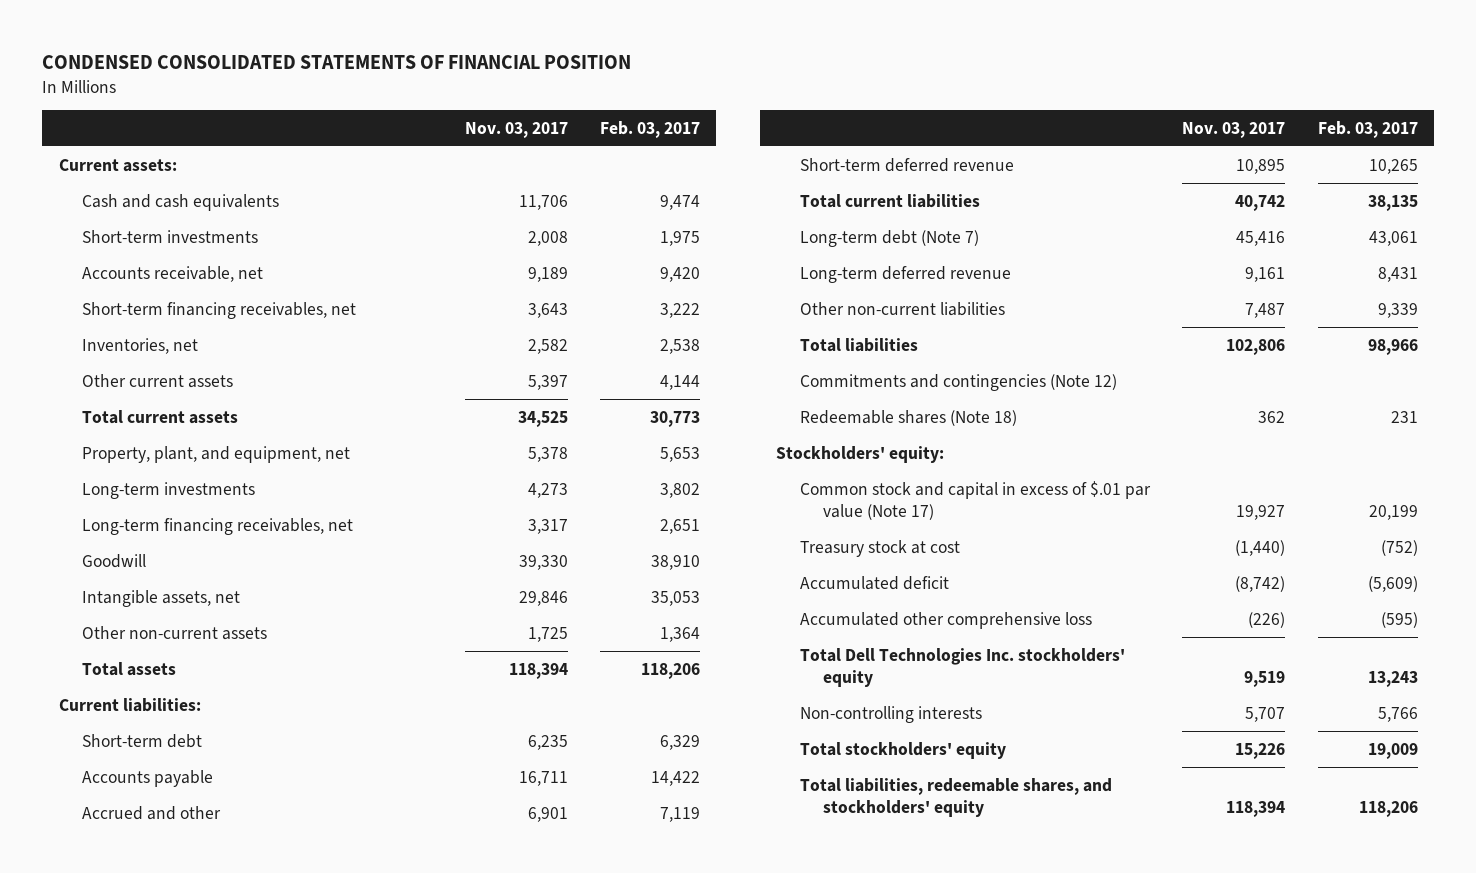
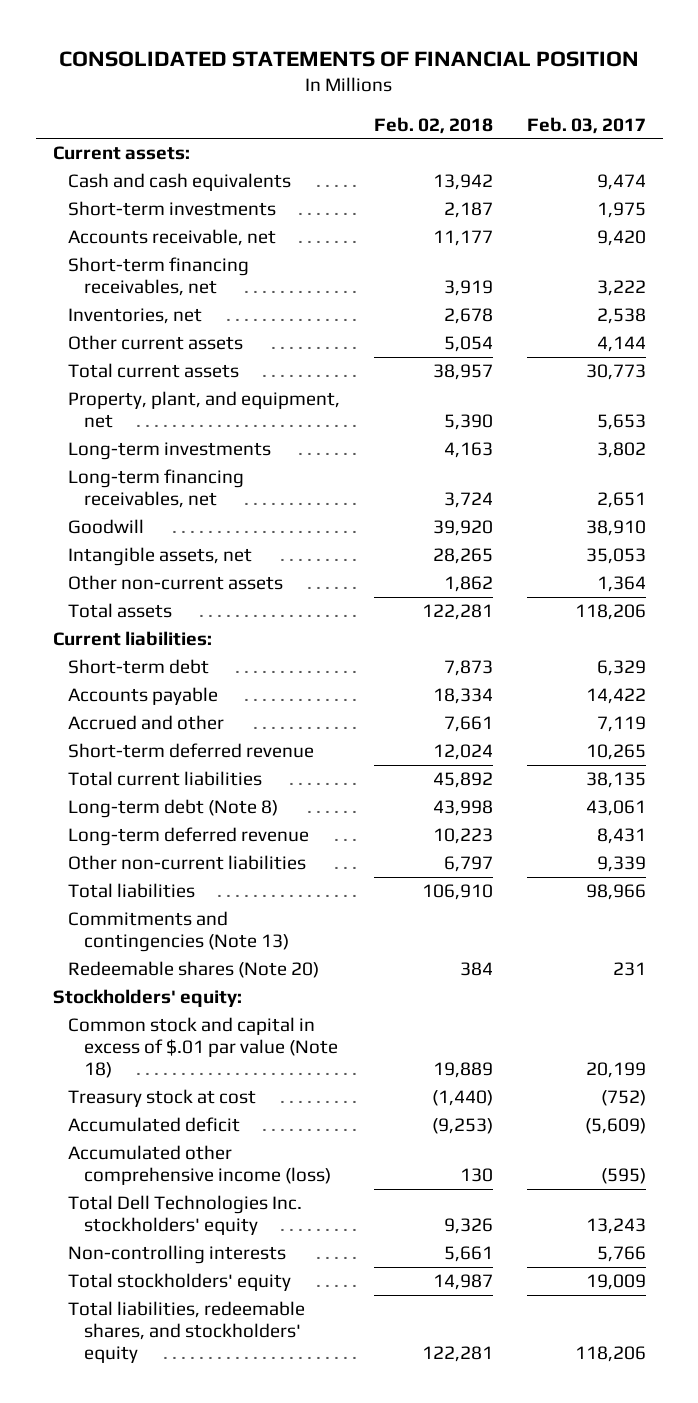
- CONDENSED CONSOLIDATED STATEMENTS OF FINANCIAL POSITION
+ CONSOLIDATED STATEMENTS OF FINANCIAL POSITION
- | Nov. 03, 2017 | Feb. 03, 2017
+ | Feb. 02, 2018 | Feb. 03, 2017
- Long-term debt (Note 7) | 45,416 | 43,061
+ Long-term debt (Note 8) | 43,998 | 43,061
- Commitments and contingencies (Note 12)
- Redeemable shares (Note 18) | 362 | 231
+ Commitments and contingencies (Note 13)
+ Redeemable shares (Note 20) | 384 | 231
- Common stock and capital in excess of $.01 par value (Note 17) | 19,927 | 20,199
+ Common stock and capital in excess of $.01 par value (Note 18) | 19,889 | 20,199
- Accumulated other comprehensive loss | (226) | (595)
+ Accumulated other comprehensive income (loss) | 130 | (595)

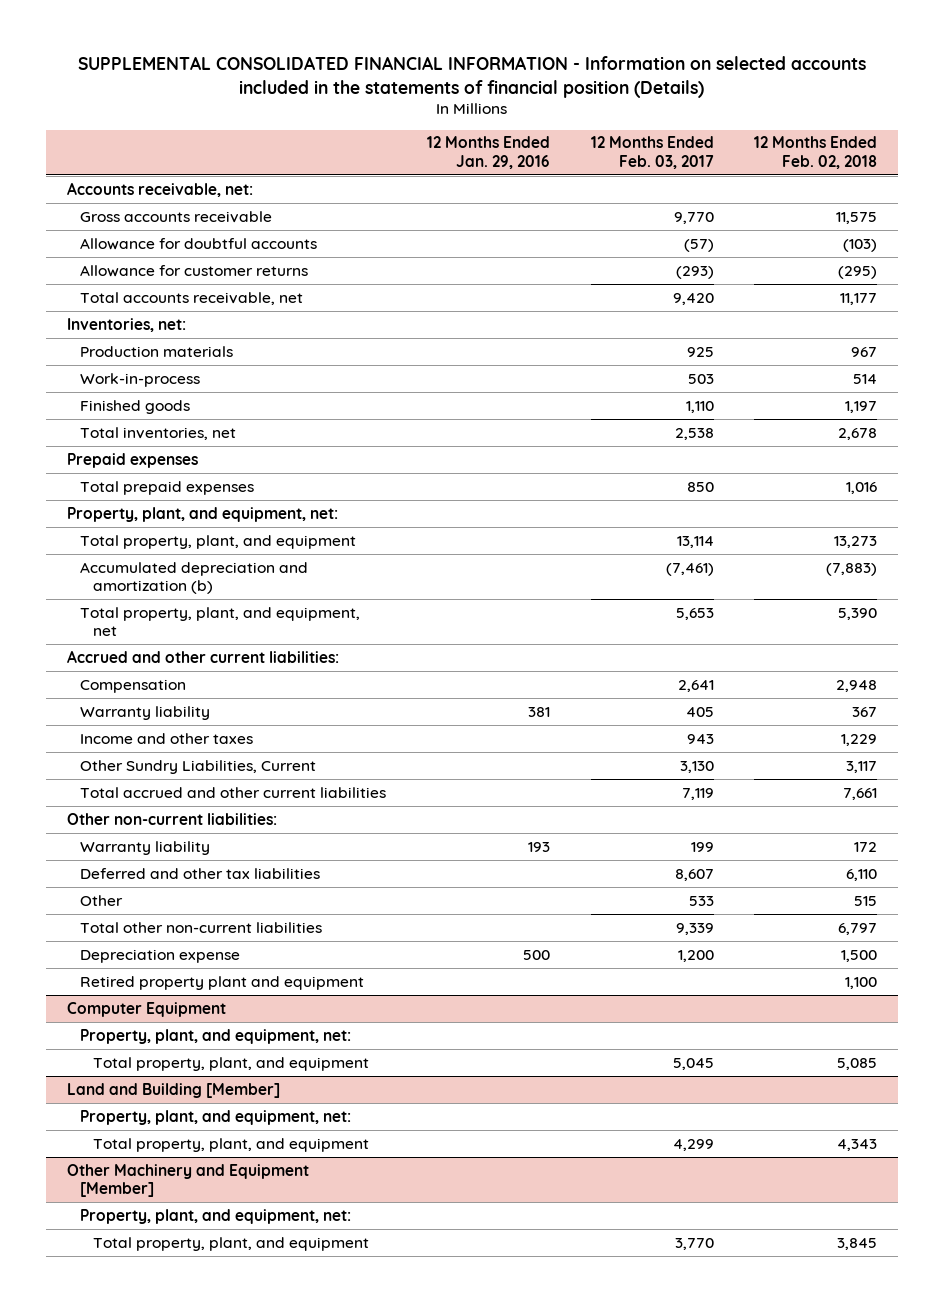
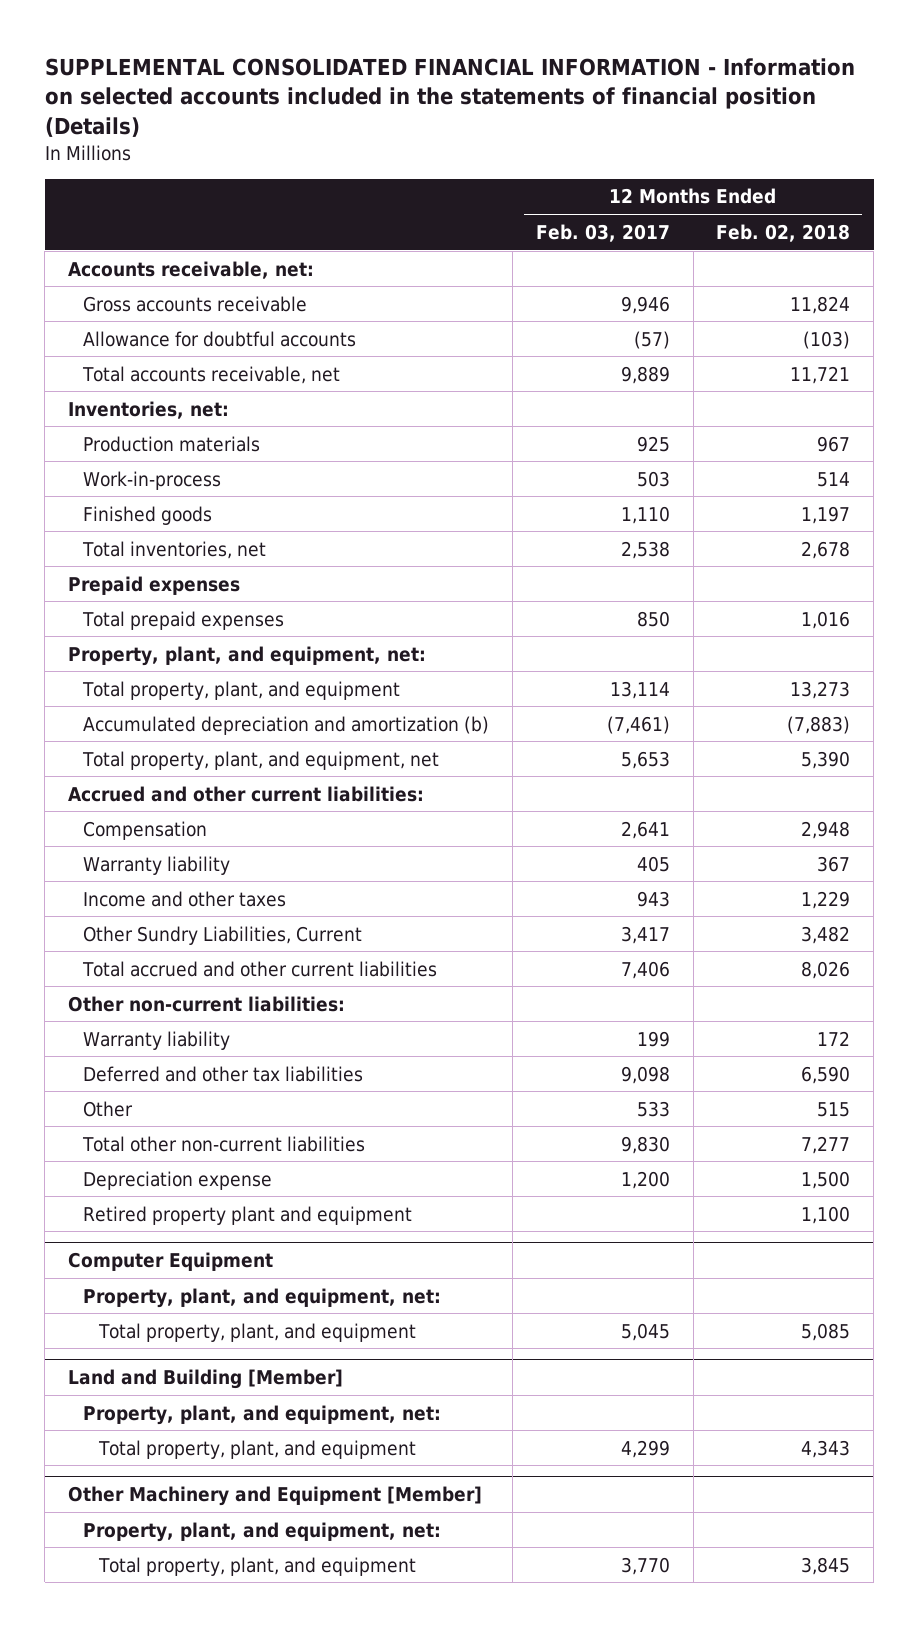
- | 12 Months Ended Jan. 29, 2016 | 12 Months Ended Feb. 03, 2017 | 12 Months Ended Feb. 02, 2018
+ | 12 Months Ended Feb. 03, 2017 | 12 Months Ended Feb. 02, 2018
- Gross accounts receivable | | 9,770 | 11,575
+ Gross accounts receivable | 9,946 | 11,824
- Allowance for customer returns | | (293) | (295)
- Total accounts receivable, net | | 9,420 | 11,177
+ Total accounts receivable, net | 9,889 | 11,721
- Other Sundry Liabilities, Current | | 3,130 | 3,117
- Total accrued and other current liabilities | | 7,119 | 7,661
+ Other Sundry Liabilities, Current | 3,417 | 3,482
+ Total accrued and other current liabilities | 7,406 | 8,026
- Deferred and other tax liabilities | | 8,607 | 6,110
+ Deferred and other tax liabilities | 9,098 | 6,590
- Total other non-current liabilities | | 9,339 | 6,797
+ Total other non-current liabilities | 9,830 | 7,277

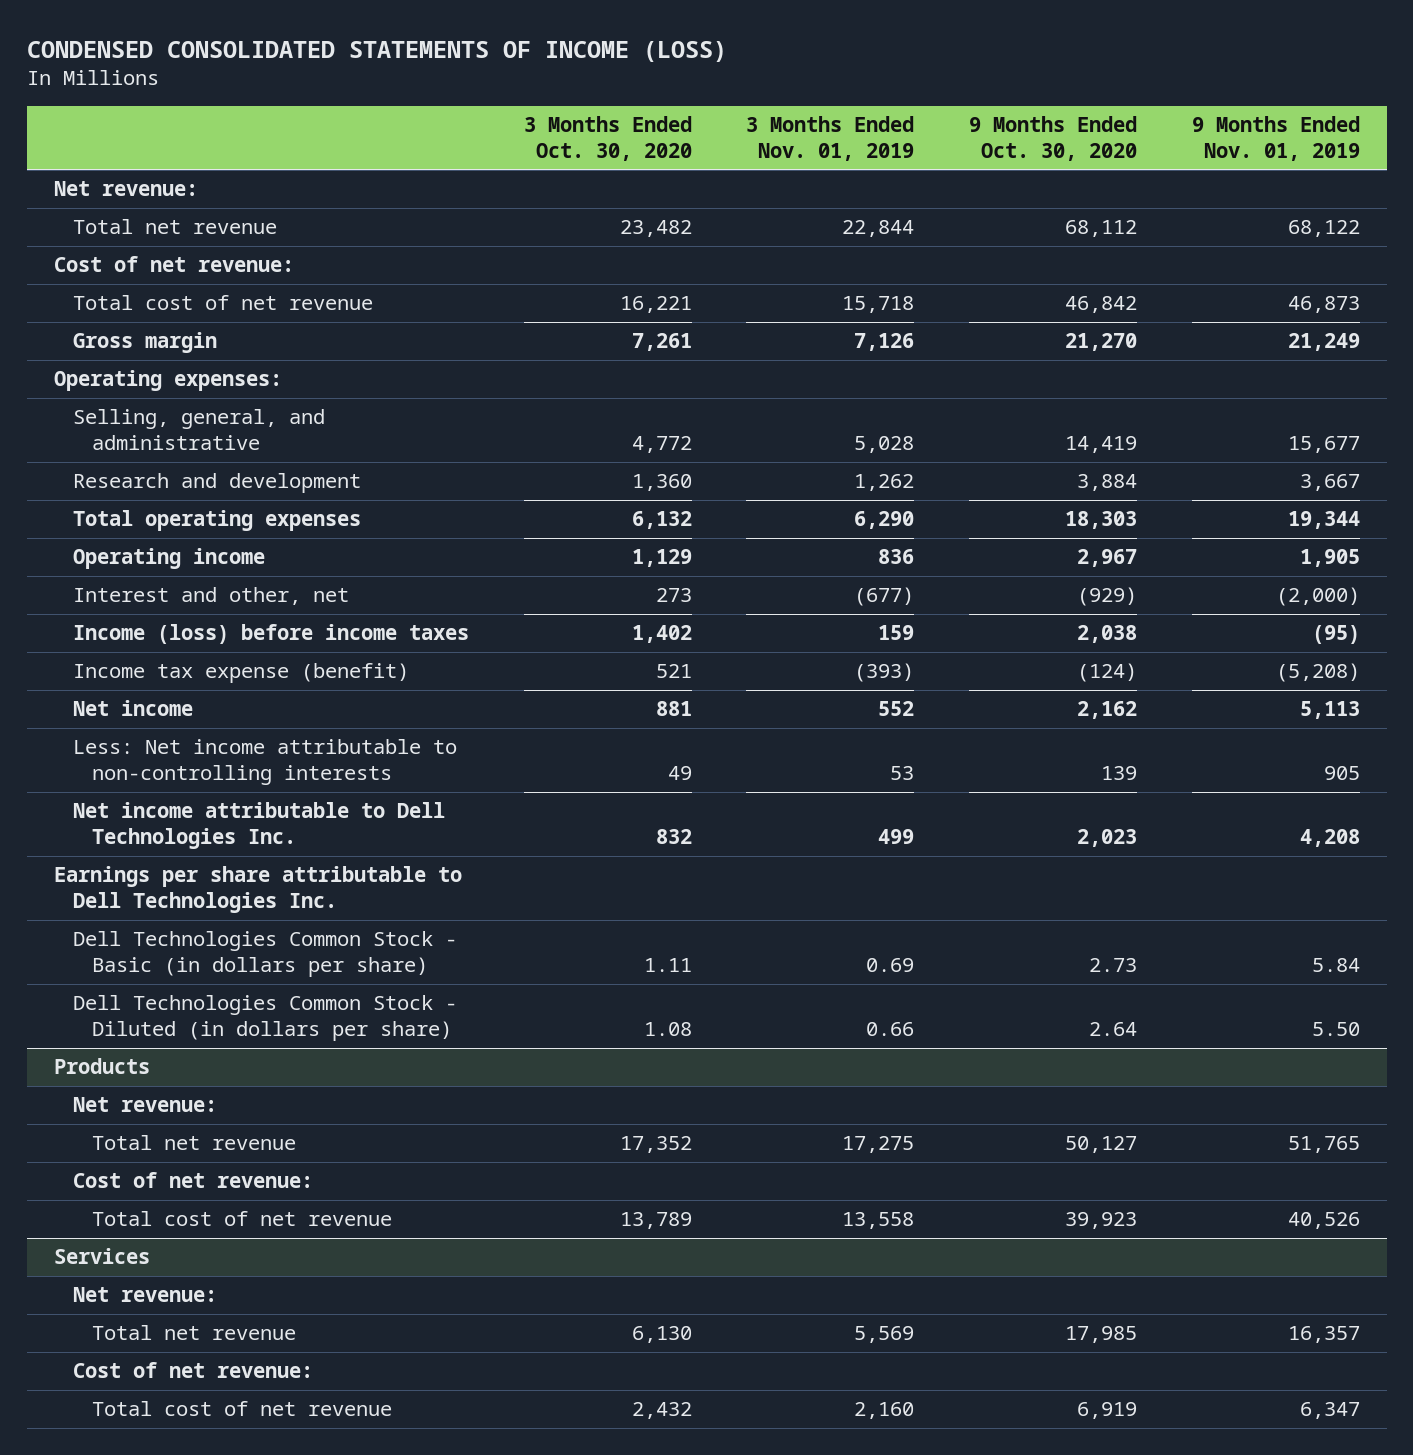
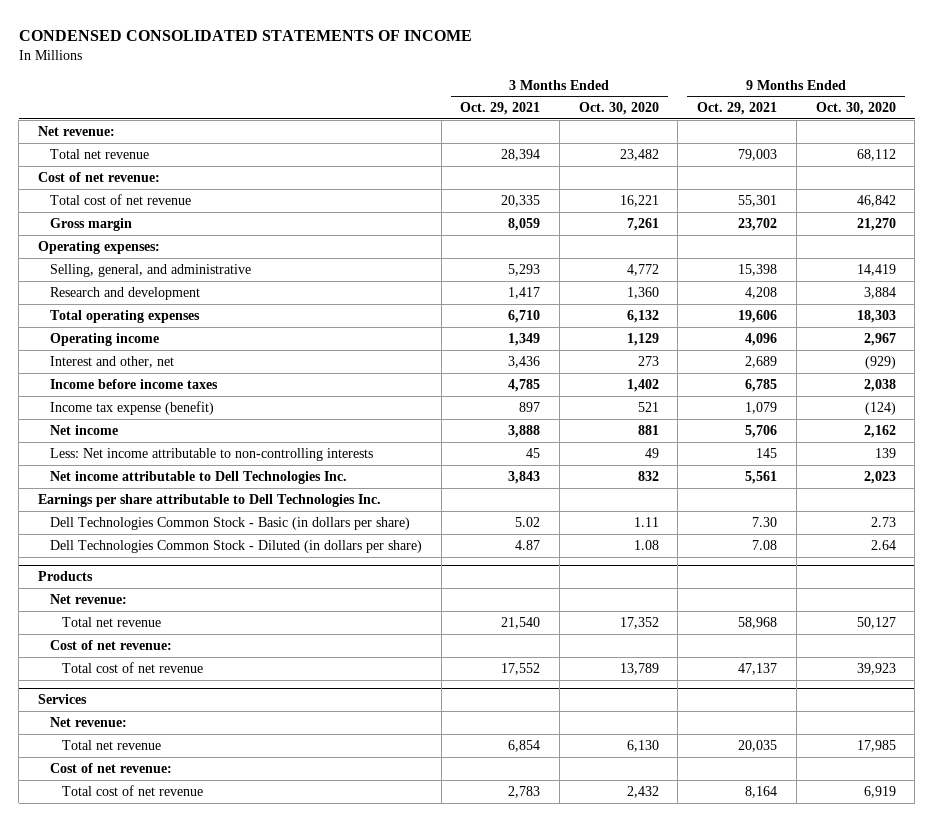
- CONDENSED CONSOLIDATED STATEMENTS OF INCOME (LOSS)
+ CONDENSED CONSOLIDATED STATEMENTS OF INCOME
- | 3 Months Ended Oct. 30, 2020 | 3 Months Ended Nov. 01, 2019 | 9 Months Ended Oct. 30, 2020 | 9 Months Ended Nov. 01, 2019
+ | 3 Months Ended Oct. 29, 2021 | 3 Months Ended Oct. 30, 2020 | 9 Months Ended Oct. 29, 2021 | 9 Months Ended Oct. 30, 2020
- Income (loss) before income taxes | 1,402 | 159 | 2,038 | (95)
+ Income before income taxes | 4,785 | 1,402 | 6,785 | 2,038

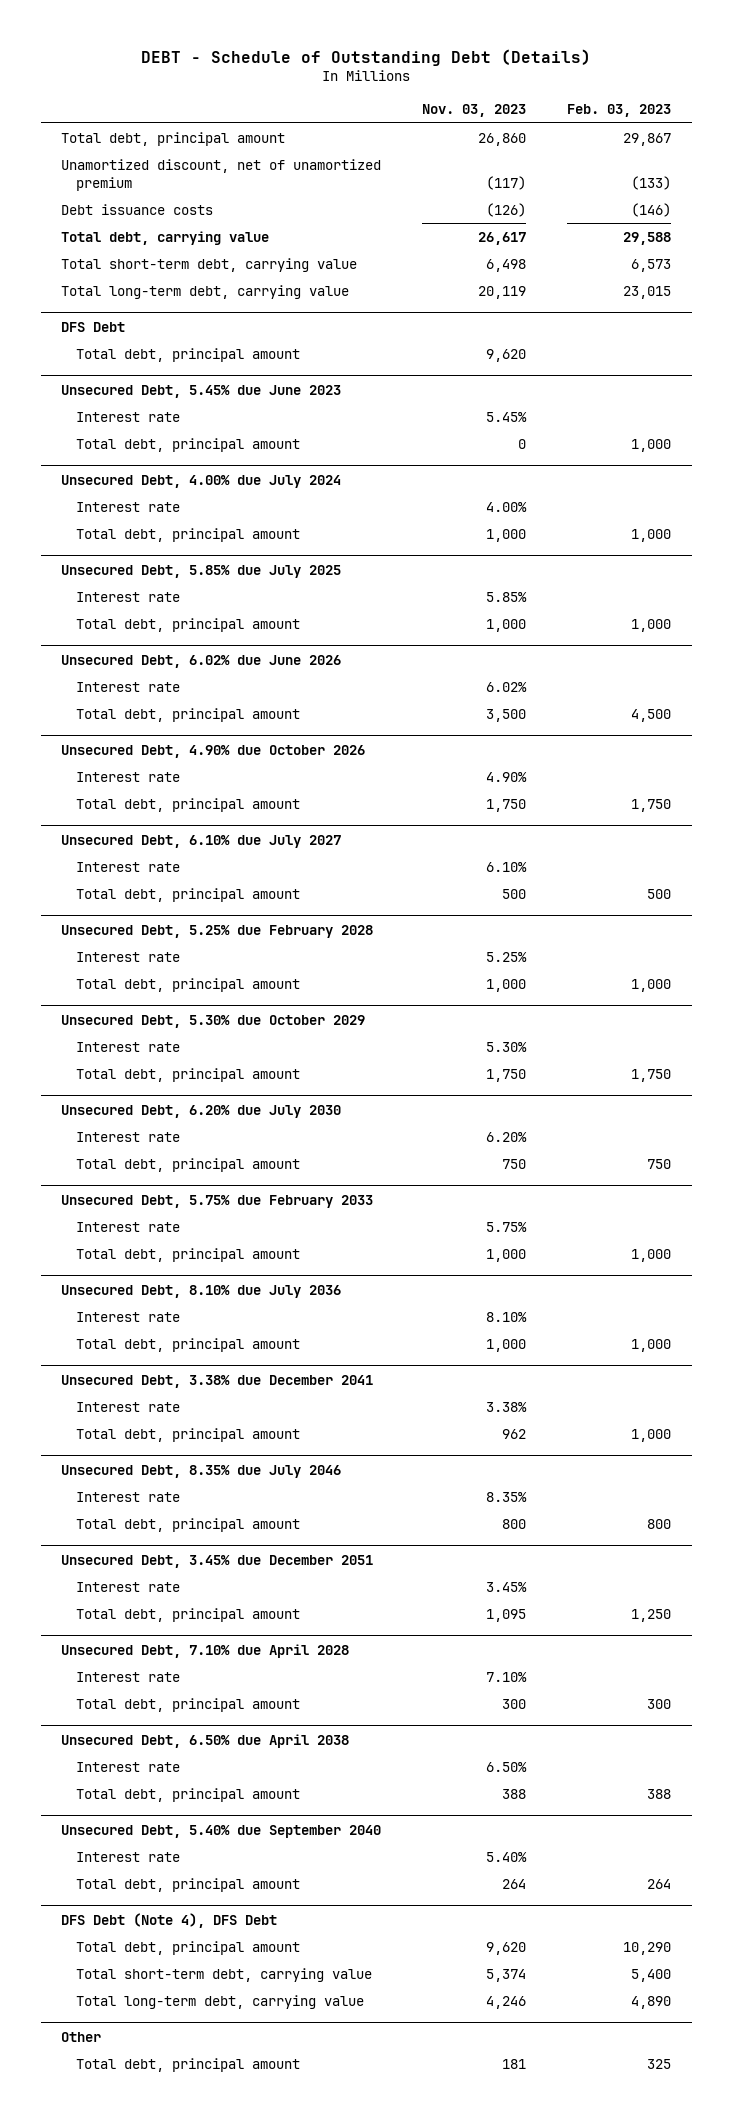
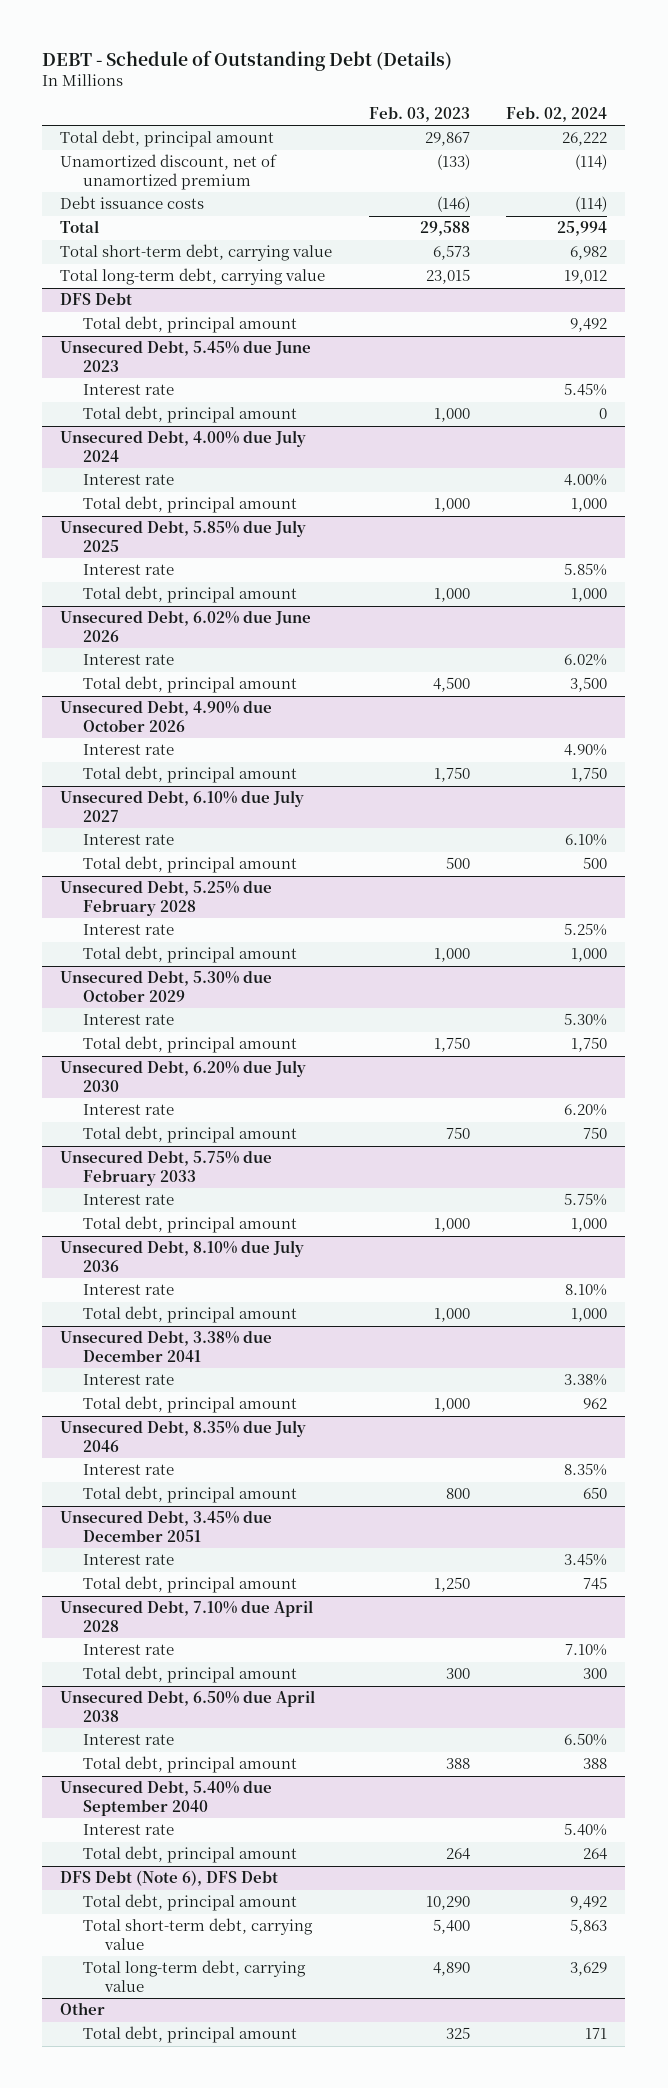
- | Nov. 03, 2023 | Feb. 03, 2023
+ | Feb. 03, 2023 | Feb. 02, 2024
- Total debt, carrying value | 26,617 | 29,588
+ Total | 29,588 | 25,994
- DFS Debt (Note 4), DFS Debt
+ DFS Debt (Note 6), DFS Debt

